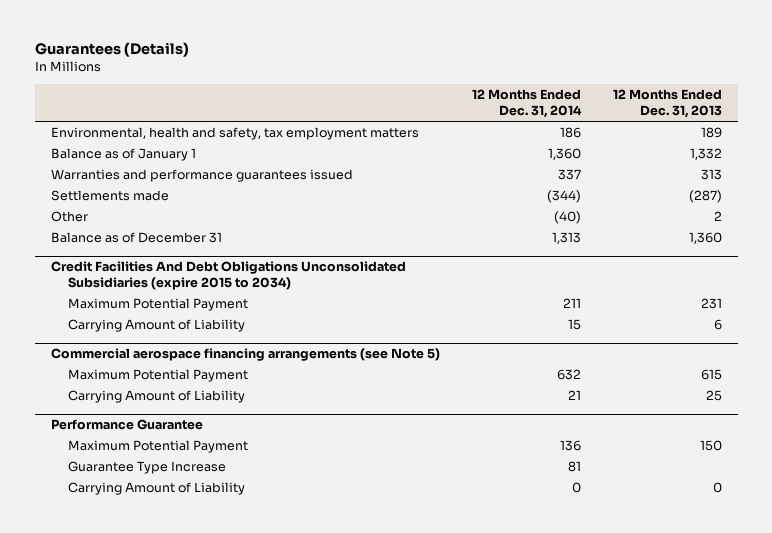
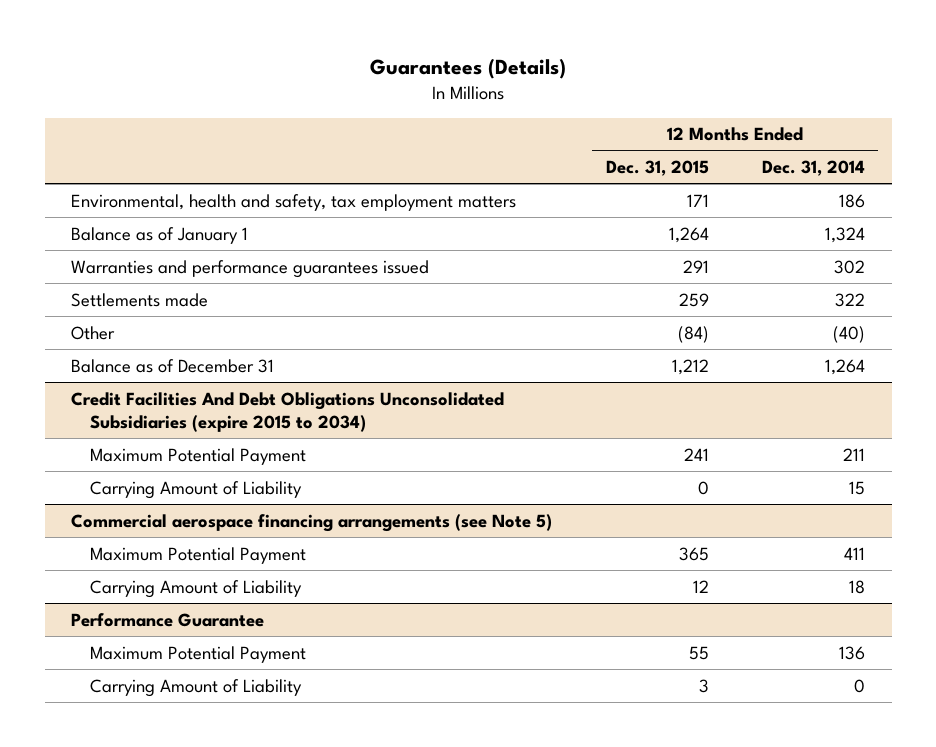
- | 12 Months Ended Dec. 31, 2014 | 12 Months Ended Dec. 31, 2013
+ | 12 Months Ended Dec. 31, 2015 | 12 Months Ended Dec. 31, 2014
- Balance as of January 1 | 1,360 | 1,332
- Warranties and performance guarantees issued | 337 | 313
- Settlements made | (344) | (287)
+ Balance as of January 1 | 1,264 | 1,324
+ Warranties and performance guarantees issued | 291 | 302
+ Settlements made | 259 | 322
- Balance as of December 31 | 1,313 | 1,360
+ Balance as of December 31 | 1,212 | 1,264
@ Commercial aerospace financing arrangements (see Note 5)
- Maximum Potential Payment | 632 | 615
- Carrying Amount of Liability | 21 | 25
+ Maximum Potential Payment | 365 | 411
+ Carrying Amount of Liability | 12 | 18
@ Performance Guarantee
- Guarantee Type Increase | 81 |

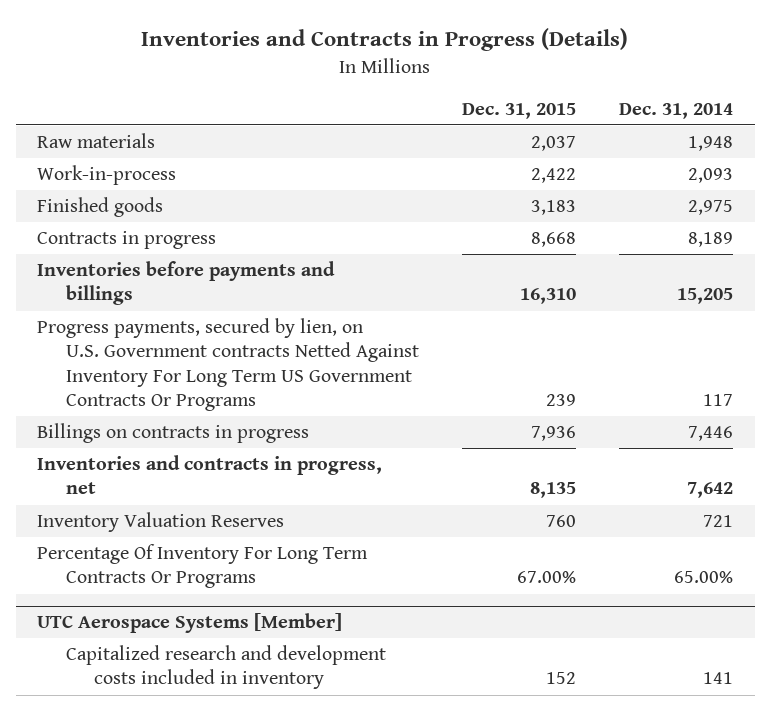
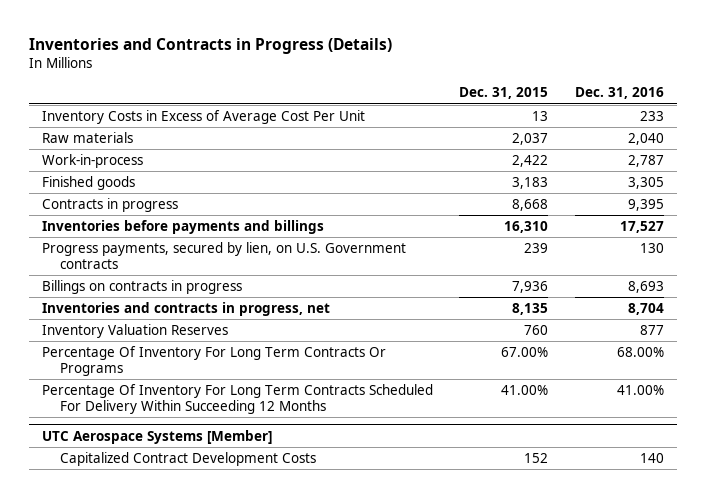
- | Dec. 31, 2015 | Dec. 31, 2014
+ | Dec. 31, 2015 | Dec. 31, 2016
+ Inventory Costs in Excess of Average Cost Per Unit | 13 | 233
- Progress payments, secured by lien, on U.S. Government contracts Netted Against Inventory For Long Term US Government Contracts Or Programs | 239 | 117
+ Progress payments, secured by lien, on U.S. Government contracts | 239 | 130
+ Percentage Of Inventory For Long Term Contracts Scheduled For Delivery Within Succeeding 12 Months | 41.00% | 41.00%
@ UTC Aerospace Systems [Member]
- Capitalized research and development costs included in inventory | 152 | 141
+ Capitalized Contract Development Costs | 152 | 140

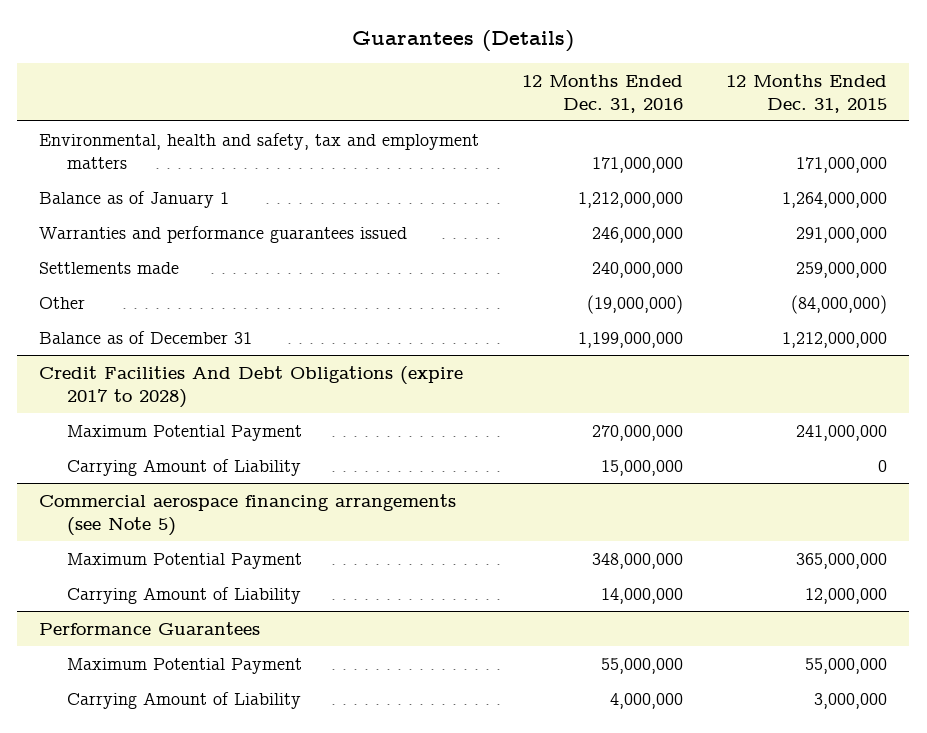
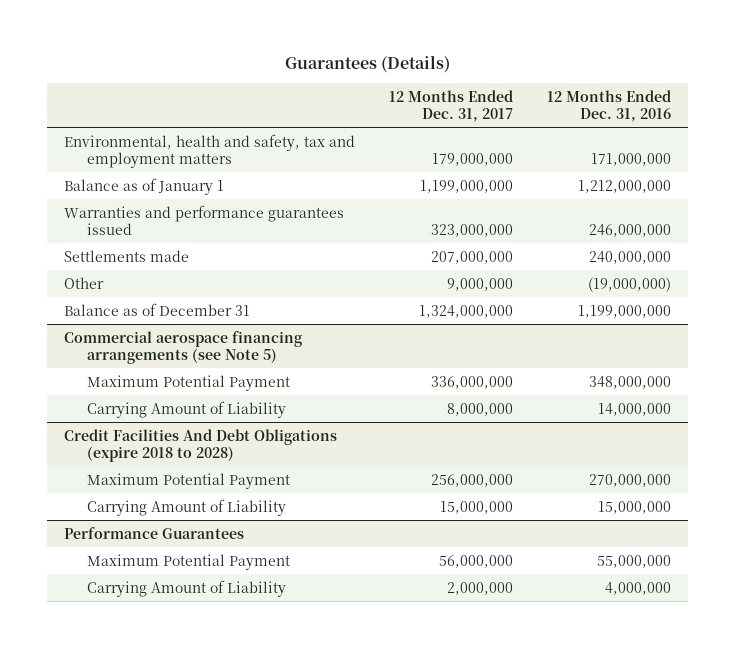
- | 12 Months Ended Dec. 31, 2016 | 12 Months Ended Dec. 31, 2015
+ | 12 Months Ended Dec. 31, 2017 | 12 Months Ended Dec. 31, 2016
- Credit Facilities And Debt Obligations (expire 2017 to 2028)
- Maximum Potential Payment | 270,000,000 | 241,000,000
- Carrying Amount of Liability | 15,000,000 | 0
+ Credit Facilities And Debt Obligations (expire 2018 to 2028)
+ Maximum Potential Payment | 256,000,000 | 270,000,000
+ Carrying Amount of Liability | 15,000,000 | 15,000,000

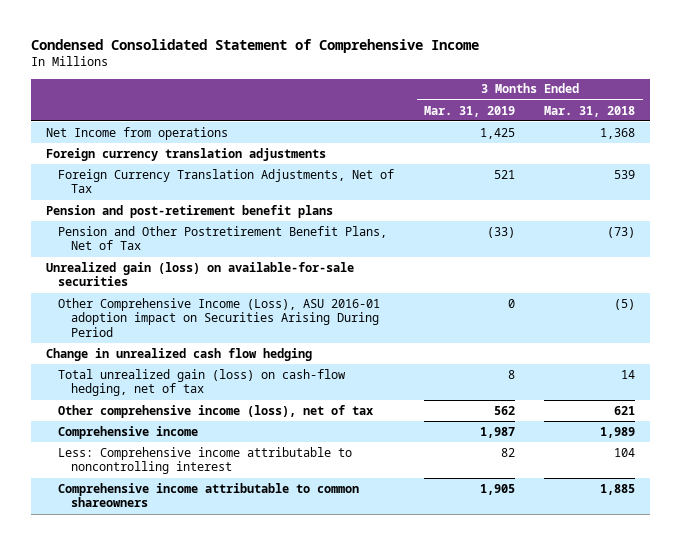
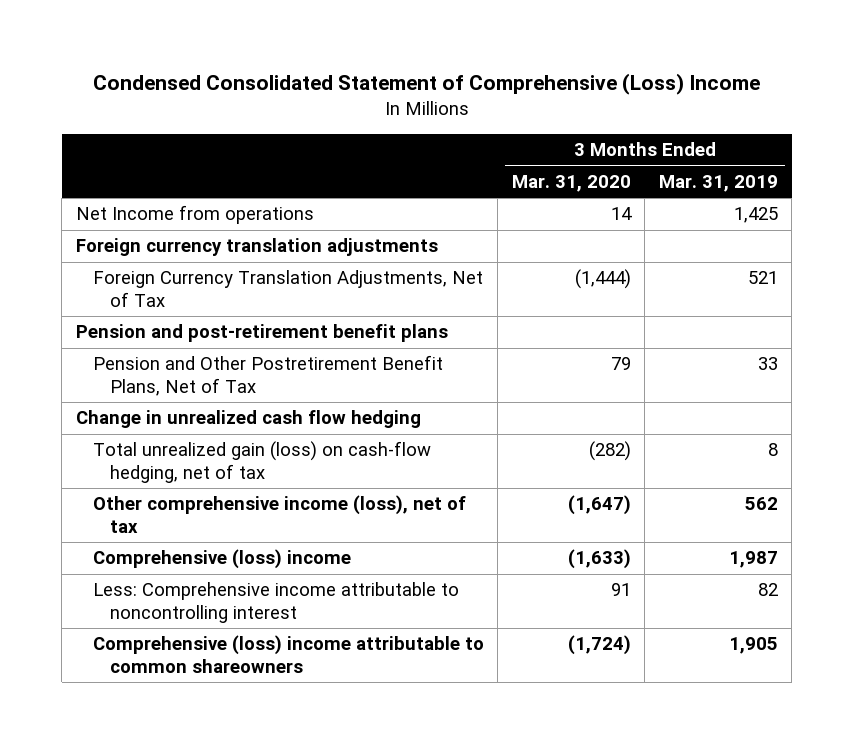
- Condensed Consolidated Statement of Comprehensive Income
+ Condensed Consolidated Statement of Comprehensive (Loss) Income
- | 3 Months Ended Mar. 31, 2019 | 3 Months Ended Mar. 31, 2018
+ | 3 Months Ended Mar. 31, 2020 | 3 Months Ended Mar. 31, 2019
- Pension and Other Postretirement Benefit Plans, Net of Tax | (33) | (73)
- Unrealized gain (loss) on available-for-sale securities
- Other Comprehensive Income (Loss), ASU 2016-01 adoption impact on Securities Arising During Period | 0 | (5)
+ Pension and Other Postretirement Benefit Plans, Net of Tax | 79 | 33
- Comprehensive income | 1,987 | 1,989
+ Comprehensive (loss) income | (1,633) | 1,987
- Comprehensive income attributable to common shareowners | 1,905 | 1,885
+ Comprehensive (loss) income attributable to common shareowners | (1,724) | 1,905

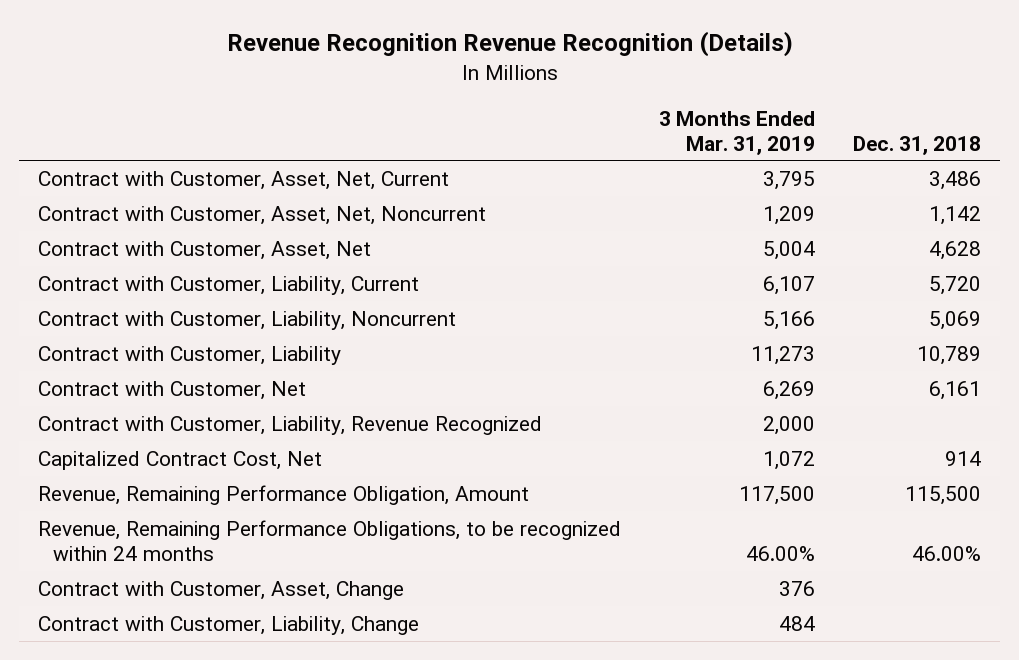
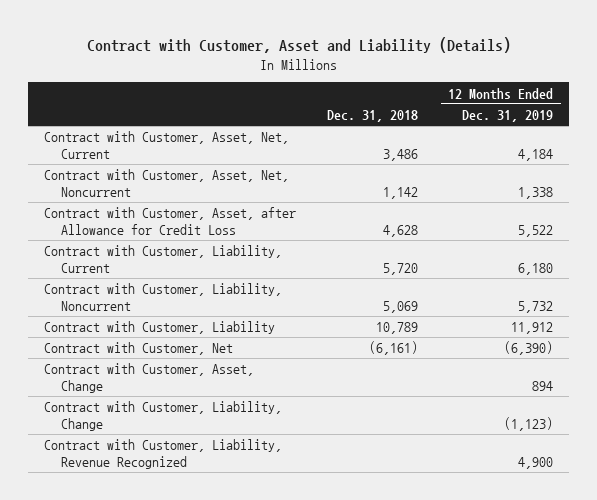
- Revenue Recognition Revenue Recognition (Details)
+ Contract with Customer, Asset and Liability (Details)
- | 3 Months Ended Mar. 31, 2019 | Dec. 31, 2018
+ | Dec. 31, 2018 | 12 Months Ended Dec. 31, 2019
- Contract with Customer, Asset, Net | 5,004 | 4,628
+ Contract with Customer, Asset, after Allowance for Credit Loss | 4,628 | 5,522
- Contract with Customer, Net | 6,269 | 6,161
- Capitalized Contract Cost, Net | 1,072 | 914
- Revenue, Remaining Performance Obligation, Amount | 117,500 | 115,500
- Revenue, Remaining Performance Obligations, to be recognized within 24 months | 46.00% | 46.00%
+ Contract with Customer, Net | (6,161) | (6,390)
moved down: Contract with Customer, Liability, Revenue Recognized | | 4,900

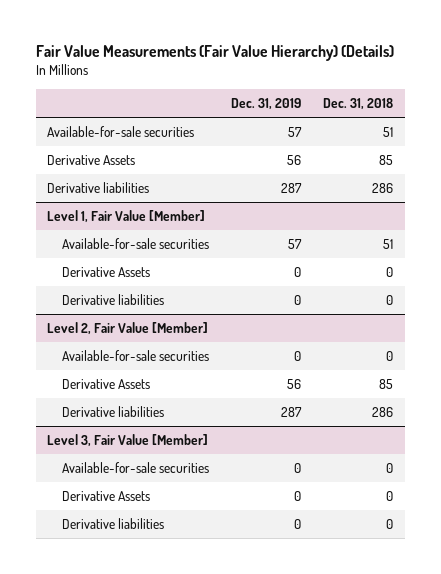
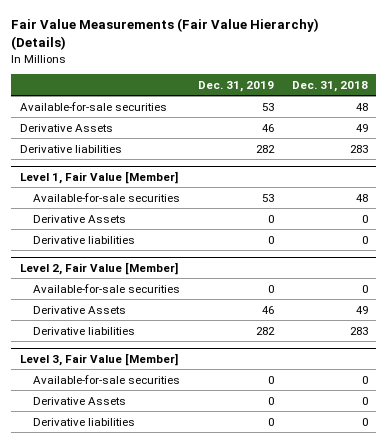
- Available-for-sale securities | 57 | 51
- Derivative Assets | 56 | 85
- Derivative liabilities | 287 | 286
+ Available-for-sale securities | 53 | 48
+ Derivative Assets | 46 | 49
+ Derivative liabilities | 282 | 283
@ Level 1, Fair Value [Member]
- Available-for-sale securities | 57 | 51
+ Available-for-sale securities | 53 | 48
@ Level 2, Fair Value [Member]
- Derivative Assets | 56 | 85
- Derivative liabilities | 287 | 286
+ Derivative Assets | 46 | 49
+ Derivative liabilities | 282 | 283

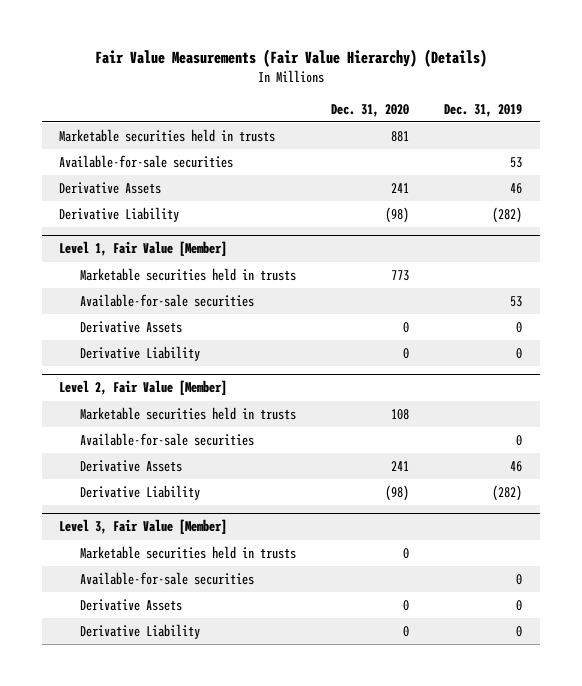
- | Dec. 31, 2019 | Dec. 31, 2018
+ | Dec. 31, 2020 | Dec. 31, 2019
+ Marketable securities held in trusts | 881 |
- Derivative liabilities | 282 | 283
+ Derivative Liability | (98) | (282)
@ Level 1, Fair Value [Member]
+ Marketable securities held in trusts | 773 |
- Derivative liabilities | 0 | 0
+ Derivative Liability | 0 | 0
@ Level 2, Fair Value [Member]
+ Marketable securities held in trusts | 108 |
- Derivative liabilities | 282 | 283
+ Derivative Liability | (98) | (282)
@ Level 3, Fair Value [Member]
+ Marketable securities held in trusts | 0 |
- Derivative liabilities | 0 | 0
+ Derivative Liability | 0 | 0

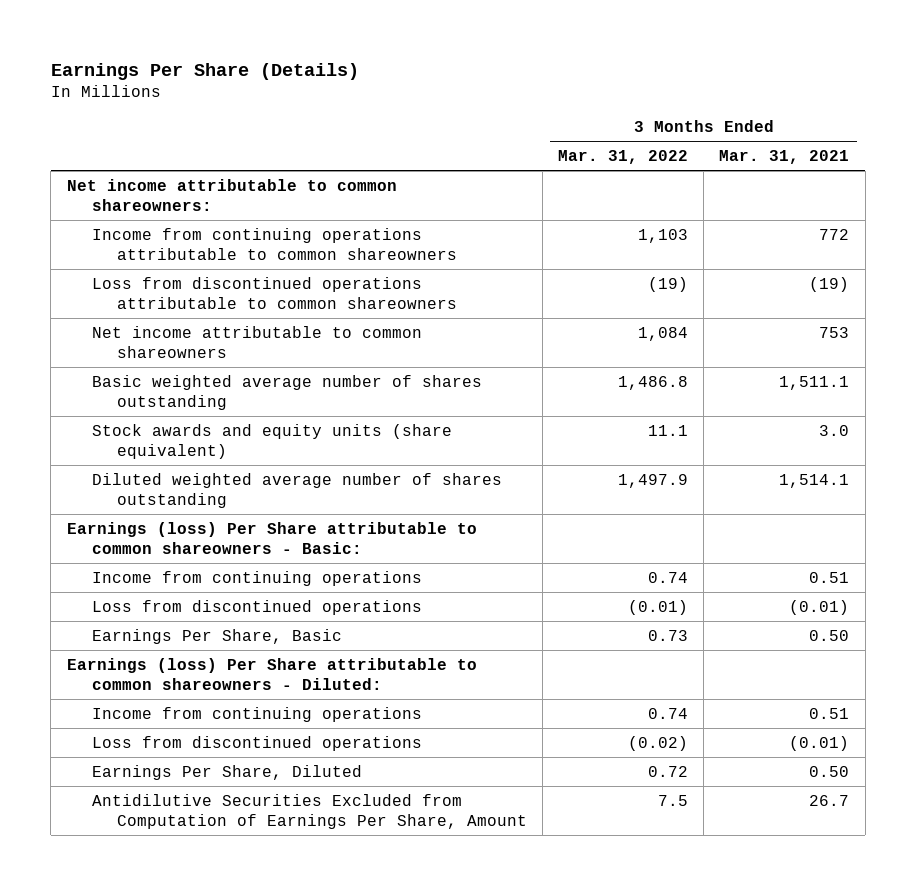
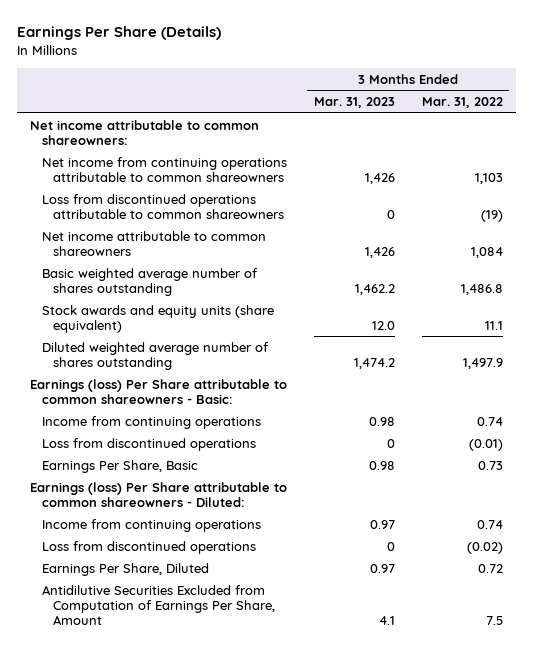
- | 3 Months Ended Mar. 31, 2022 | 3 Months Ended Mar. 31, 2021
+ | 3 Months Ended Mar. 31, 2023 | 3 Months Ended Mar. 31, 2022
- Income from continuing operations attributable to common shareowners | 1,103 | 772
+ Net income from continuing operations attributable to common shareowners | 1,426 | 1,103

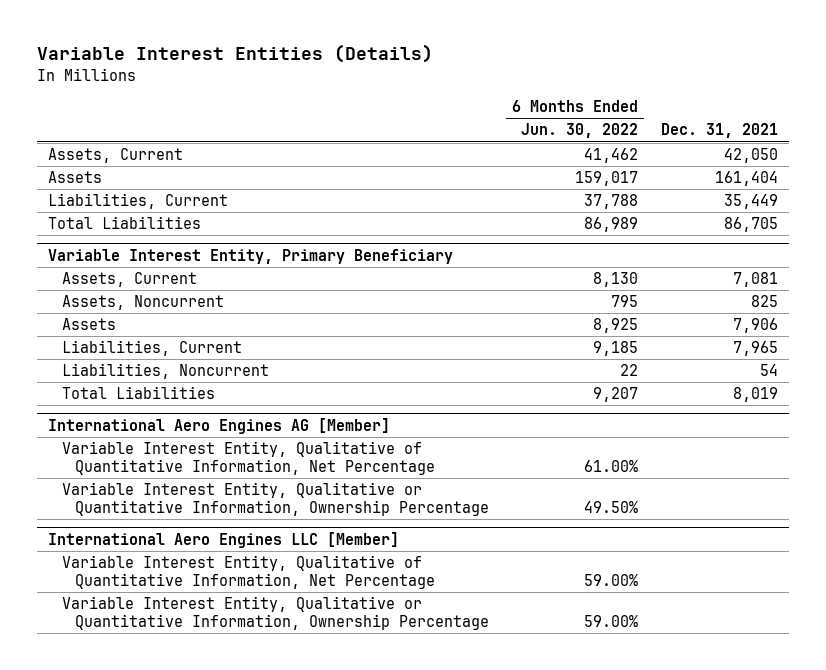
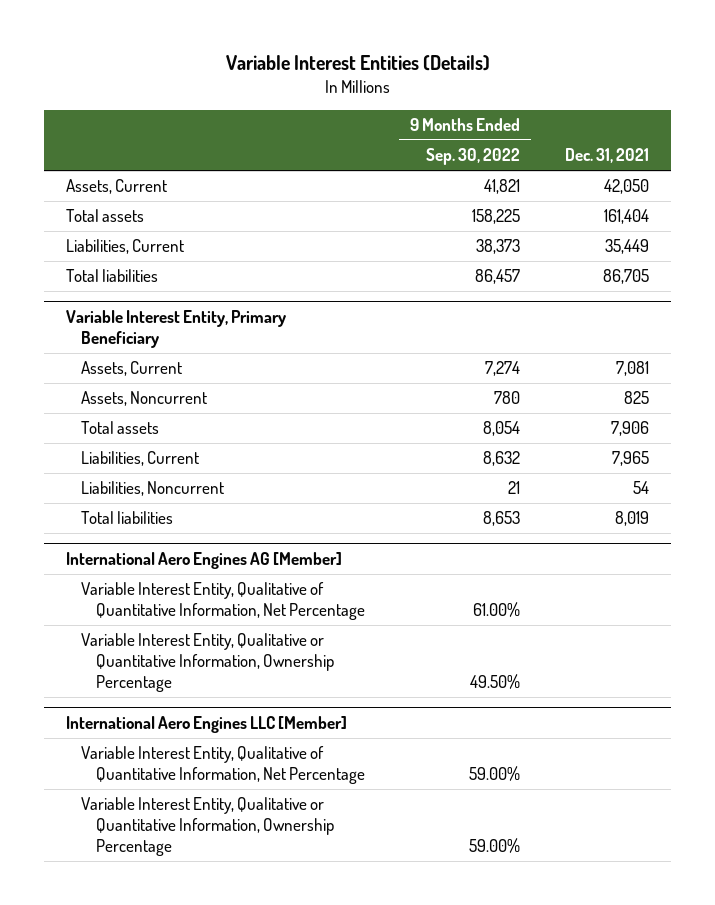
- | 6 Months Ended Jun. 30, 2022 | Dec. 31, 2021
+ | 9 Months Ended Sep. 30, 2022 | Dec. 31, 2021
- Assets | 159,017 | 161,404
+ Total assets | 158,225 | 161,404
- Total Liabilities | 86,989 | 86,705
+ Total liabilities | 86,457 | 86,705
@ Variable Interest Entity, Primary Beneficiary
- Assets | 8,925 | 7,906
+ Total assets | 8,054 | 7,906
- Total Liabilities | 9,207 | 8,019
+ Total liabilities | 8,653 | 8,019

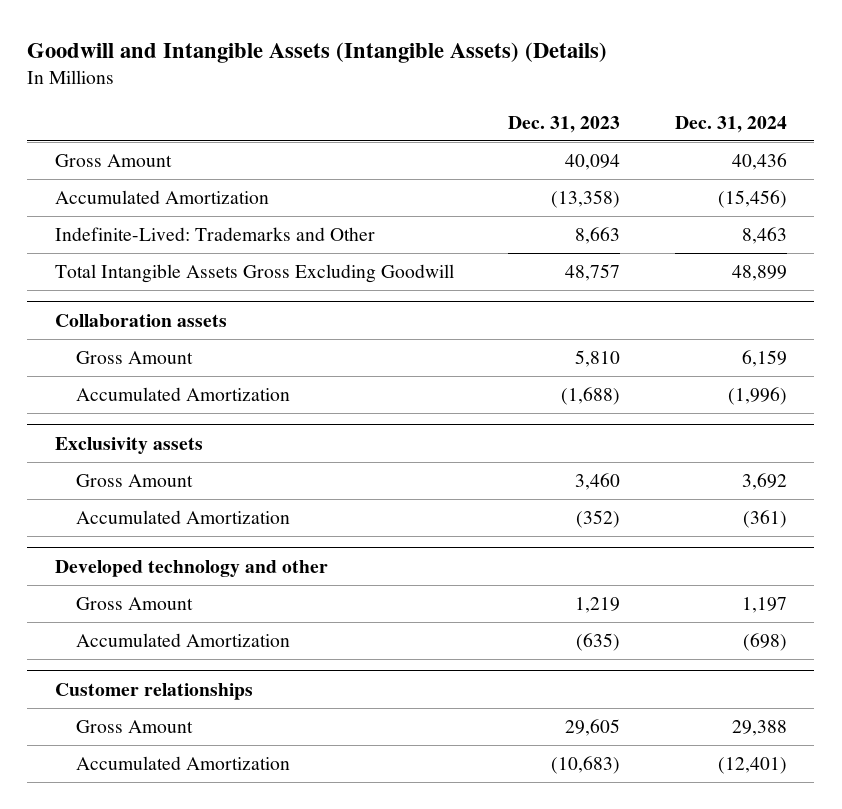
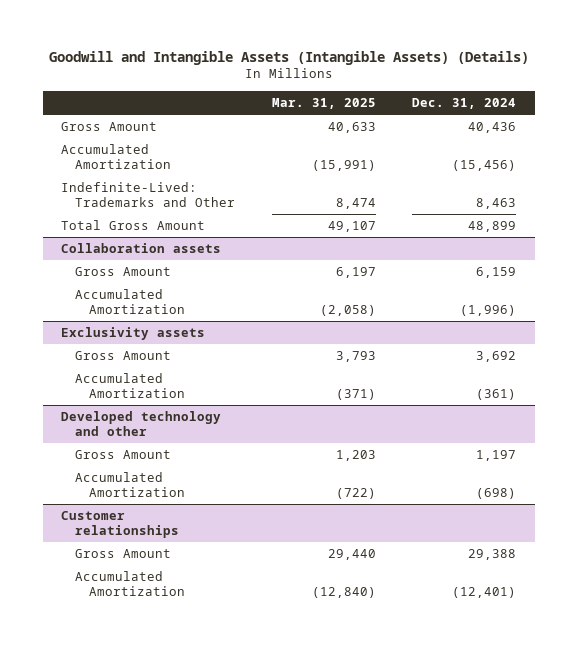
- | Dec. 31, 2023 | Dec. 31, 2024
+ | Mar. 31, 2025 | Dec. 31, 2024
- Total Intangible Assets Gross Excluding Goodwill | 48,757 | 48,899
+ Total Gross Amount | 49,107 | 48,899

